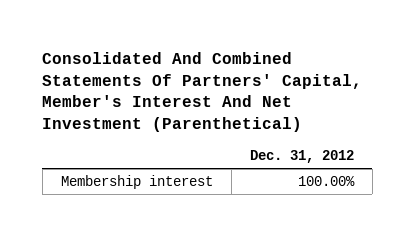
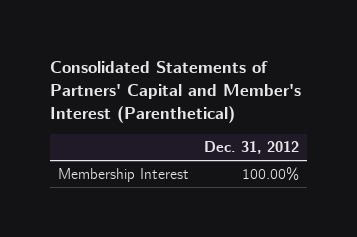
- Consolidated And Combined Statements Of Partners' Capital, Member's Interest And Net Investment (Parenthetical)
+ Consolidated Statements of Partners' Capital and Member's Interest (Parenthetical)
- Membership interest | 100.00%
+ Membership Interest | 100.00%

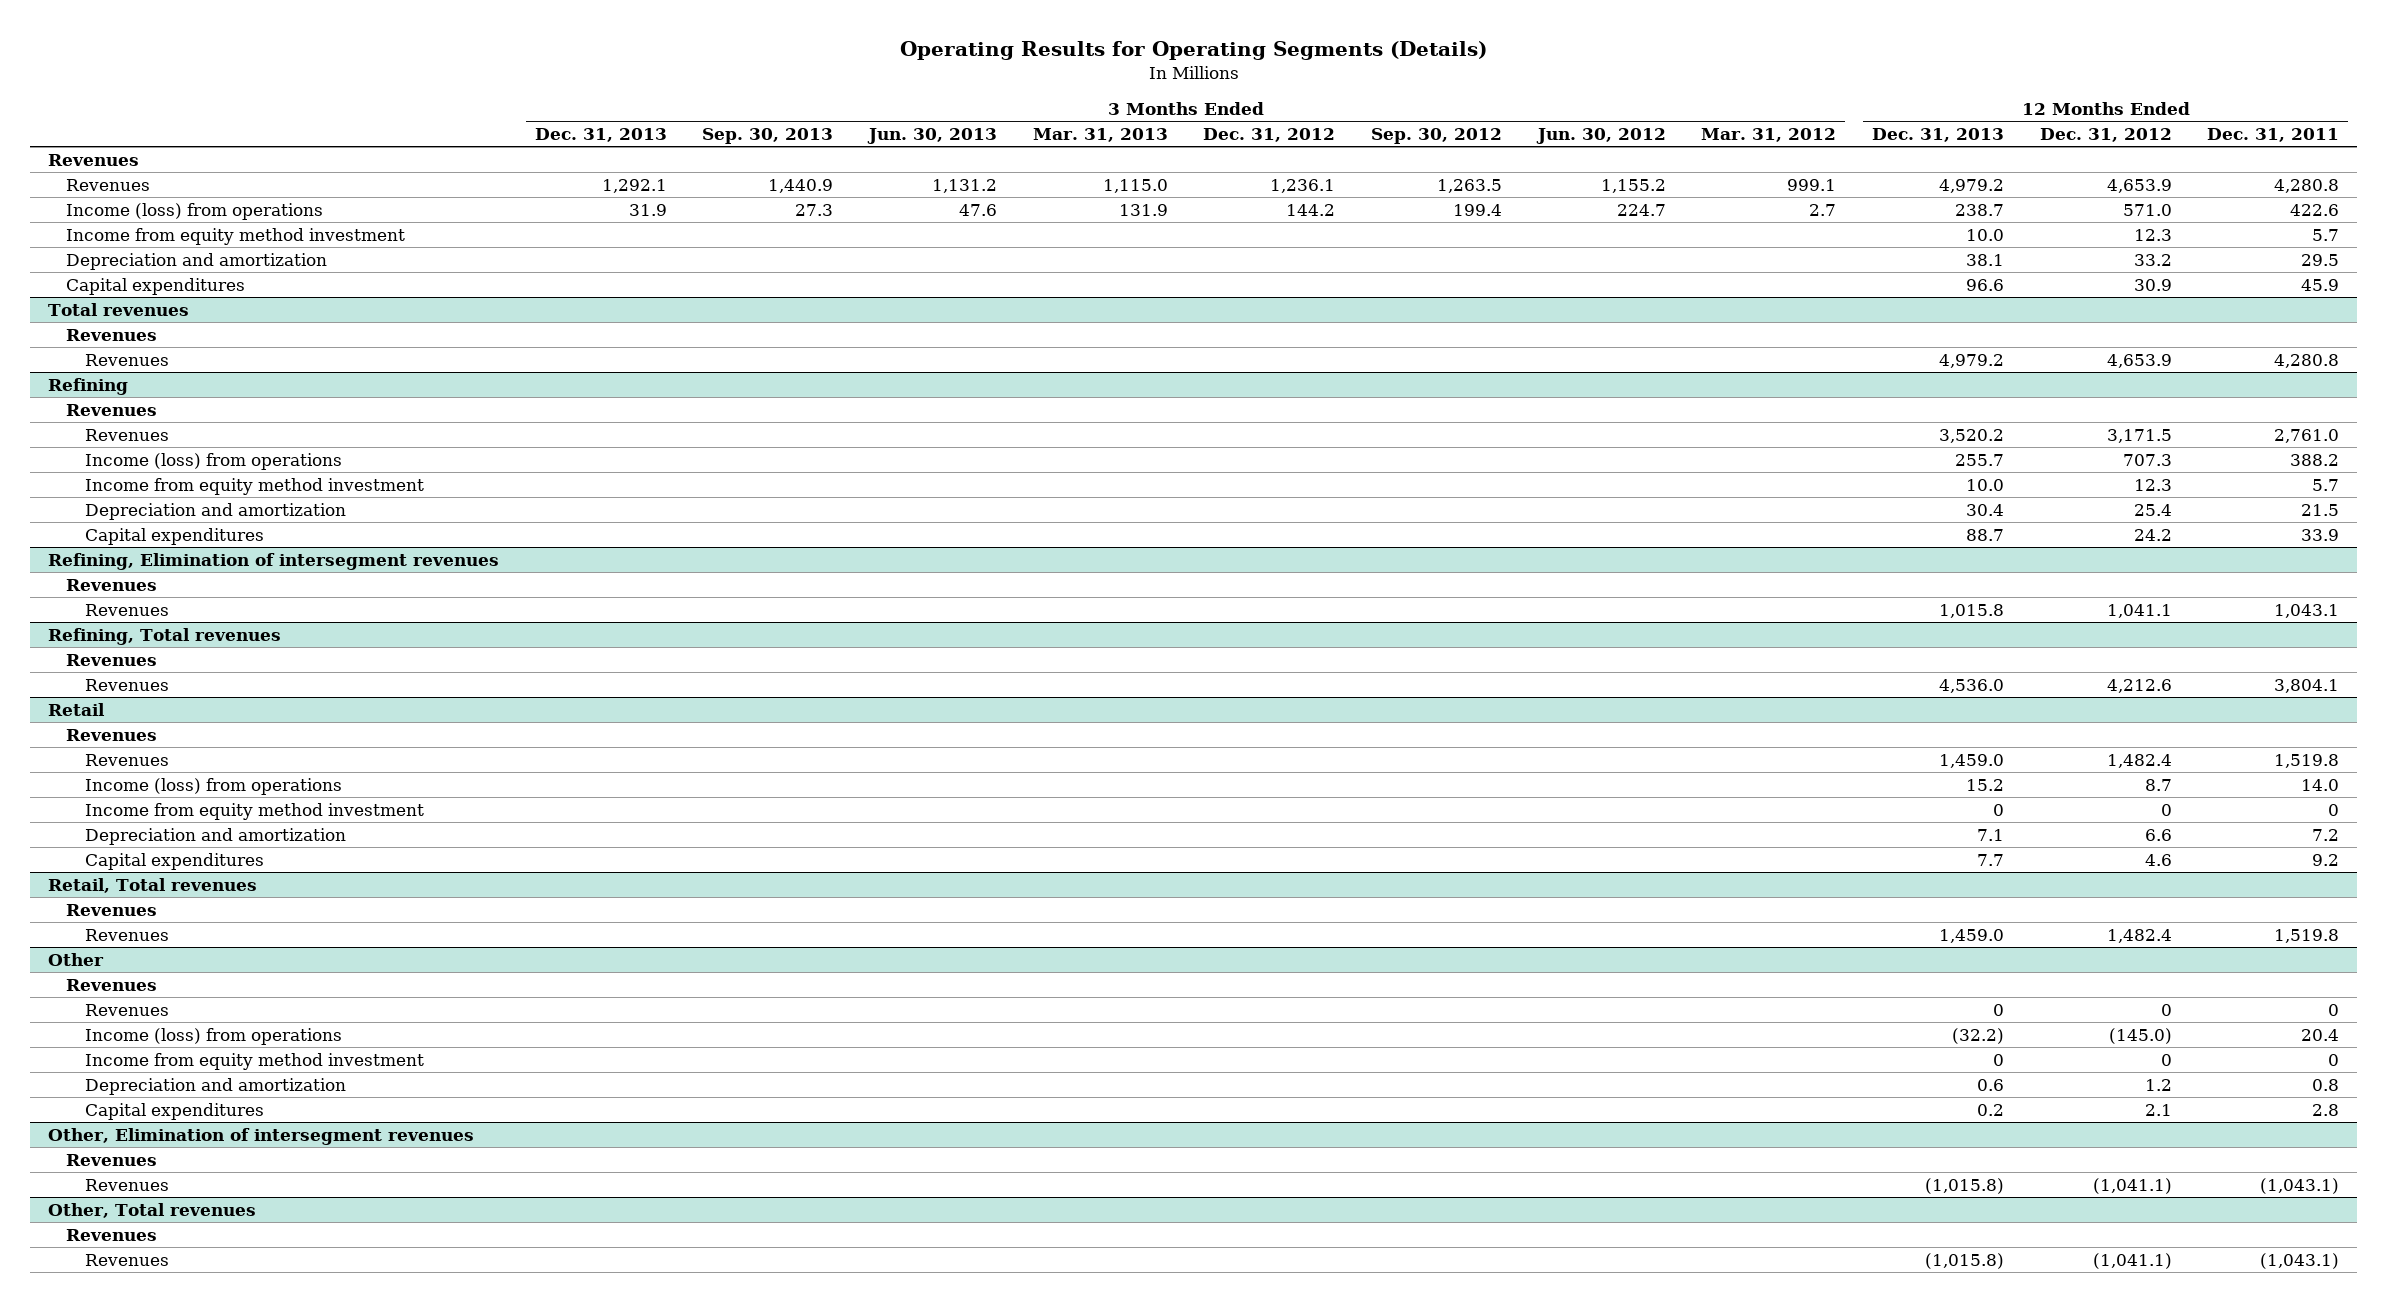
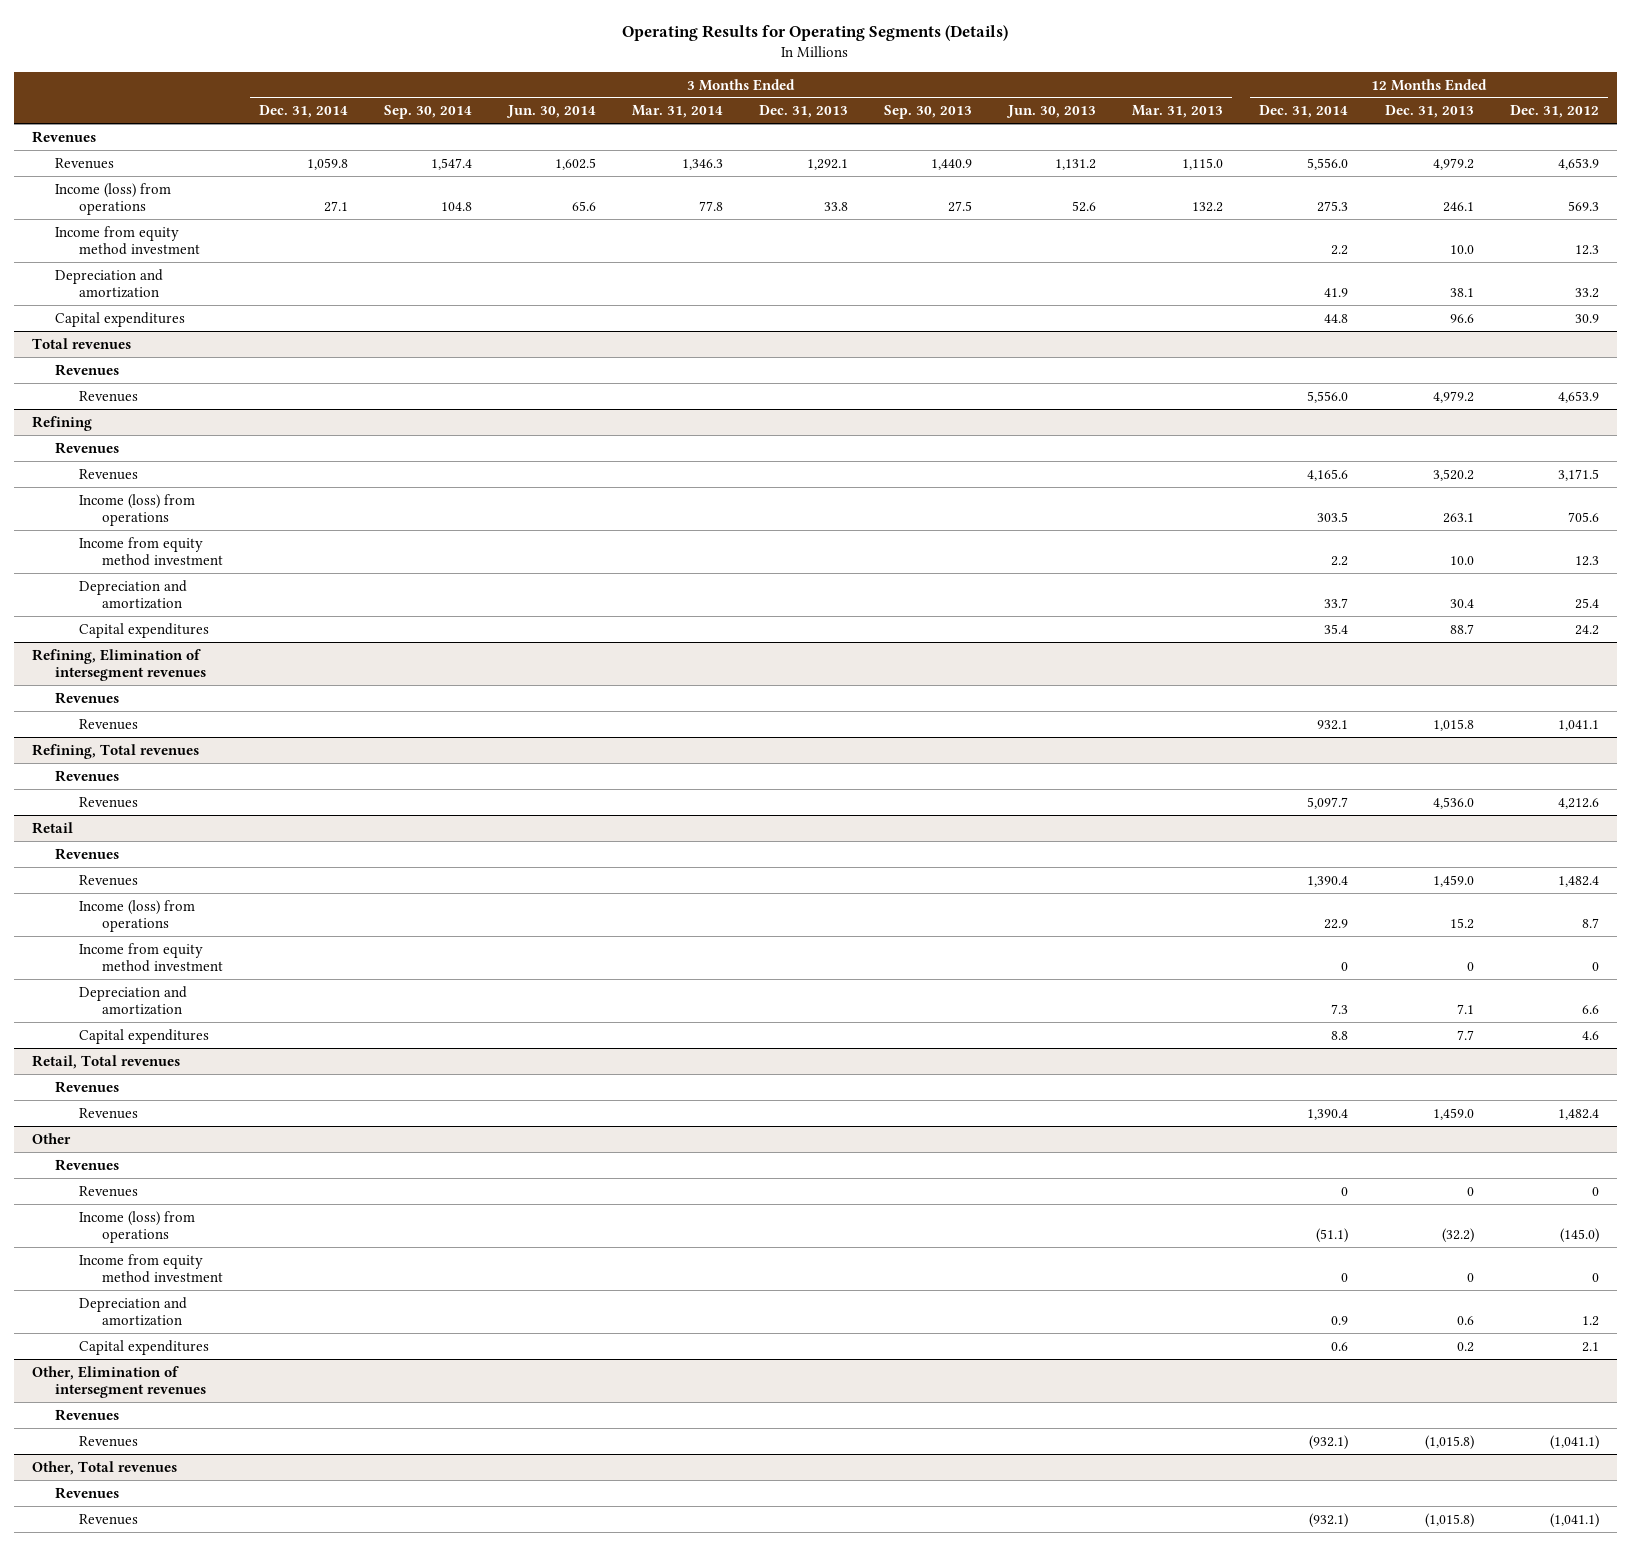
- | 3 Months Ended Dec. 31, 2013 | 3 Months Ended Sep. 30, 2013 | 3 Months Ended Jun. 30, 2013 | 3 Months Ended Mar. 31, 2013 | 3 Months Ended Dec. 31, 2012 | 3 Months Ended Sep. 30, 2012 | 3 Months Ended Jun. 30, 2012 | 3 Months Ended Mar. 31, 2012 | 12 Months Ended Dec. 31, 2013 | 12 Months Ended Dec. 31, 2012 | 12 Months Ended Dec. 31, 2011
+ | 3 Months Ended Dec. 31, 2014 | 3 Months Ended Sep. 30, 2014 | 3 Months Ended Jun. 30, 2014 | 3 Months Ended Mar. 31, 2014 | 3 Months Ended Dec. 31, 2013 | 3 Months Ended Sep. 30, 2013 | 3 Months Ended Jun. 30, 2013 | 3 Months Ended Mar. 31, 2013 | 12 Months Ended Dec. 31, 2014 | 12 Months Ended Dec. 31, 2013 | 12 Months Ended Dec. 31, 2012
- Income (loss) from operations | 31.9 | 27.3 | 47.6 | 131.9 | 144.2 | 199.4 | 224.7 | 2.7 | 238.7 | 571.0 | 422.6
+ Income (loss) from operations | 27.1 | 104.8 | 65.6 | 77.8 | 33.8 | 27.5 | 52.6 | 132.2 | 275.3 | 246.1 | 569.3
@ Refining
- Income (loss) from operations | | | | | | | | | 255.7 | 707.3 | 388.2
+ Income (loss) from operations | | | | | | | | | 303.5 | 263.1 | 705.6

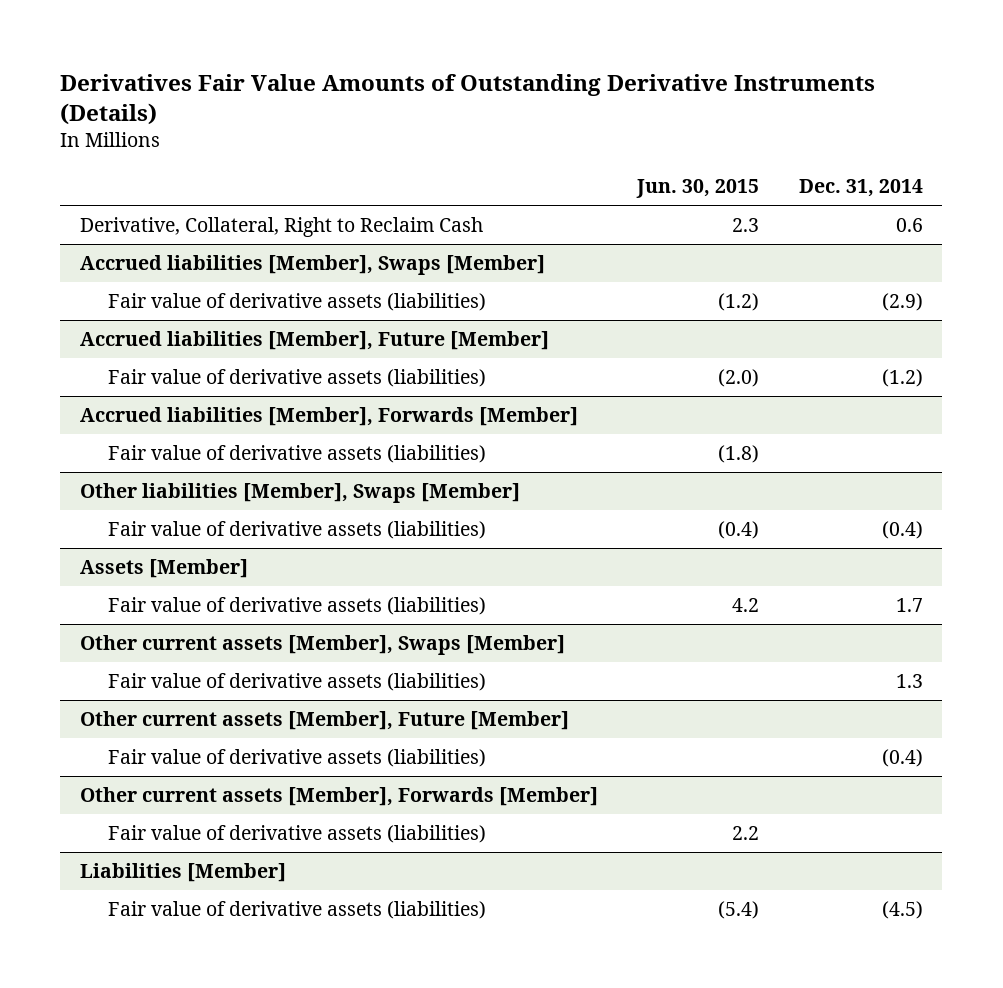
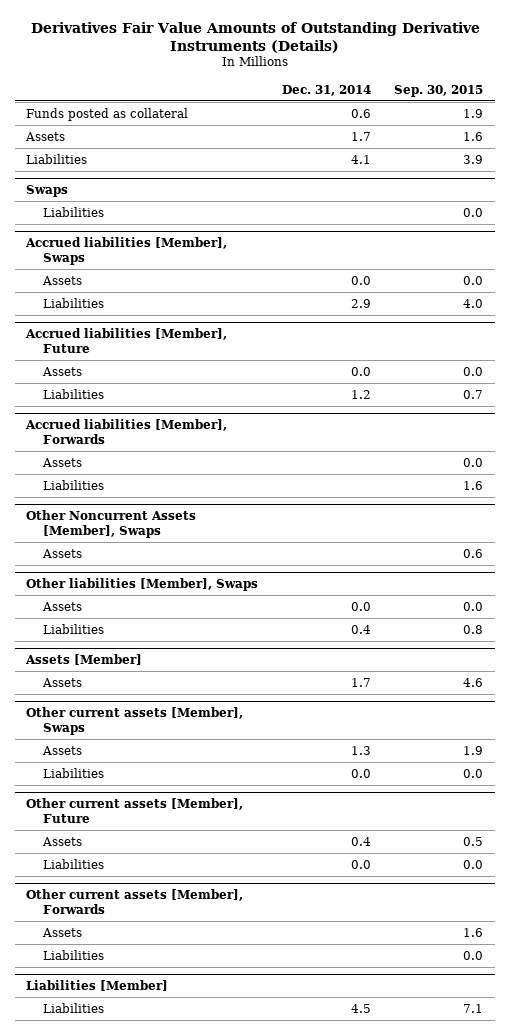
- | Jun. 30, 2015 | Dec. 31, 2014
+ | Dec. 31, 2014 | Sep. 30, 2015
- Derivative, Collateral, Right to Reclaim Cash | 2.3 | 0.6
- Accrued liabilities [Member], Swaps [Member]
- Fair value of derivative assets (liabilities) | (1.2) | (2.9)
- Accrued liabilities [Member], Future [Member]
- Fair value of derivative assets (liabilities) | (2.0) | (1.2)
- Accrued liabilities [Member], Forwards [Member]
- Fair value of derivative assets (liabilities) | (1.8) |
- Other liabilities [Member], Swaps [Member]
- Fair value of derivative assets (liabilities) | (0.4) | (0.4)
+ Funds posted as collateral | 0.6 | 1.9
+ Assets | 1.7 | 1.6
+ Liabilities | 4.1 | 3.9
+ Swaps
+ Liabilities | | 0.0
+ Accrued liabilities [Member], Swaps
+ Assets | 0.0 | 0.0
+ Liabilities | 2.9 | 4.0
+ Accrued liabilities [Member], Future
+ Assets | 0.0 | 0.0
+ Liabilities | 1.2 | 0.7
+ Accrued liabilities [Member], Forwards
+ Assets | | 0.0
+ Liabilities | | 1.6
+ Other Noncurrent Assets [Member], Swaps
+ Assets | | 0.6
+ Other liabilities [Member], Swaps
+ Assets | 0.0 | 0.0
+ Liabilities | 0.4 | 0.8
@ Assets [Member]
- Fair value of derivative assets (liabilities) | 4.2 | 1.7
- Other current assets [Member], Swaps [Member]
- Fair value of derivative assets (liabilities) | | 1.3
- Other current assets [Member], Future [Member]
- Fair value of derivative assets (liabilities) | | (0.4)
- Other current assets [Member], Forwards [Member]
- Fair value of derivative assets (liabilities) | 2.2 |
@ Assets [Member]
+ Assets | 1.7 | 4.6
+ Other current assets [Member], Swaps
+ Assets | 1.3 | 1.9
+ Liabilities | 0.0 | 0.0
+ Other current assets [Member], Future
+ Assets | 0.4 | 0.5
+ Liabilities | 0.0 | 0.0
+ Other current assets [Member], Forwards
+ Assets | | 1.6
+ Liabilities | | 0.0
@ Liabilities [Member]
- Fair value of derivative assets (liabilities) | (5.4) | (4.5)
+ Liabilities | 4.5 | 7.1

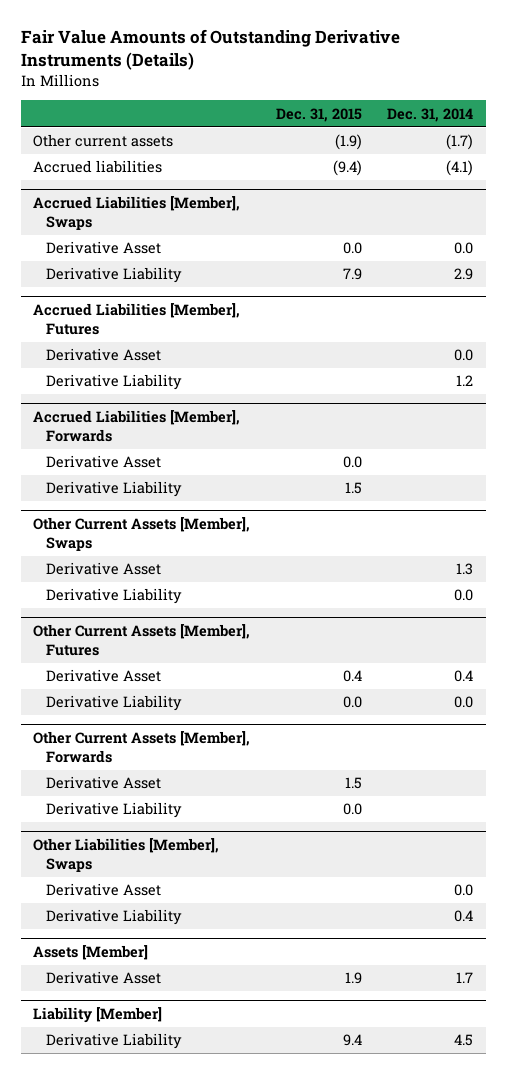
- Derivatives Fair Value Amounts of Outstanding Derivative Instruments (Details)
+ Fair Value Amounts of Outstanding Derivative Instruments (Details)
- | Dec. 31, 2014 | Sep. 30, 2015
+ | Dec. 31, 2015 | Dec. 31, 2014
- Funds posted as collateral | 0.6 | 1.9
- Assets | 1.7 | 1.6
- Liabilities | 4.1 | 3.9
- Swaps
- Liabilities | | 0.0
- Accrued liabilities [Member], Swaps
- Assets | 0.0 | 0.0
- Liabilities | 2.9 | 4.0
- Accrued liabilities [Member], Future
- Assets | 0.0 | 0.0
- Liabilities | 1.2 | 0.7
- Accrued liabilities [Member], Forwards
- Assets | | 0.0
- Liabilities | | 1.6
- Other Noncurrent Assets [Member], Swaps
- Assets | | 0.6
- Other liabilities [Member], Swaps
- Assets | 0.0 | 0.0
- Liabilities | 0.4 | 0.8
+ Other current assets | (1.9) | (1.7)
+ Accrued liabilities | (9.4) | (4.1)
+ Accrued Liabilities [Member], Swaps
+ Derivative Asset | 0.0 | 0.0
+ Derivative Liability | 7.9 | 2.9
+ Accrued Liabilities [Member], Futures
+ Derivative Asset | | 0.0
+ Derivative Liability | | 1.2
+ Accrued Liabilities [Member], Forwards
+ Derivative Asset | 0.0 |
+ Derivative Liability | 1.5 |
+ Other Current Assets [Member], Swaps
+ Derivative Asset | | 1.3
+ Derivative Liability | | 0.0
+ Other Current Assets [Member], Futures
+ Derivative Asset | 0.4 | 0.4
+ Derivative Liability | 0.0 | 0.0
+ Other Current Assets [Member], Forwards
+ Derivative Asset | 1.5 |
+ Derivative Liability | 0.0 |
+ Other Liabilities [Member], Swaps
+ Derivative Asset | | 0.0
+ Derivative Liability | | 0.4
@ Assets [Member]
- Assets | 1.7 | 4.6
- Other current assets [Member], Swaps
- Assets | 1.3 | 1.9
- Liabilities | 0.0 | 0.0
- Other current assets [Member], Future
- Assets | 0.4 | 0.5
- Liabilities | 0.0 | 0.0
- Other current assets [Member], Forwards
- Assets | | 1.6
- Liabilities | | 0.0
- Liabilities [Member]
- Liabilities | 4.5 | 7.1
@ Assets [Member]
+ Derivative Asset | 1.9 | 1.7
+ Liability [Member]
+ Derivative Liability | 9.4 | 4.5

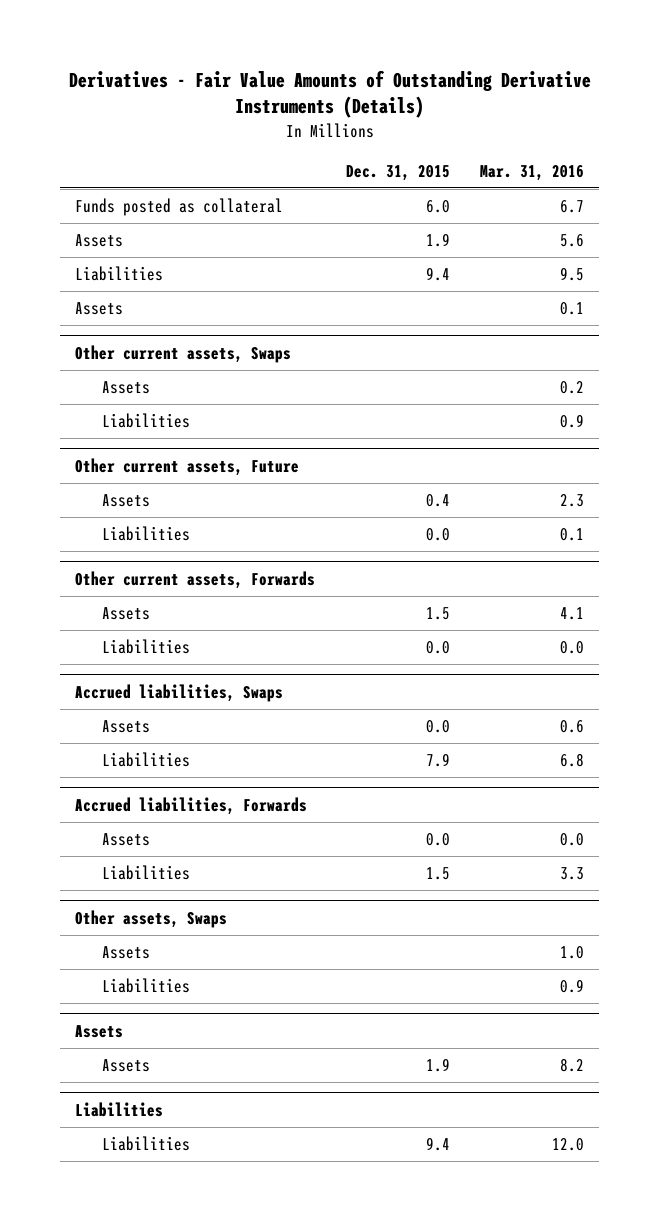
- Fair Value Amounts of Outstanding Derivative Instruments (Details)
+ Derivatives - Fair Value Amounts of Outstanding Derivative Instruments (Details)
- | Dec. 31, 2015 | Dec. 31, 2014
+ | Dec. 31, 2015 | Mar. 31, 2016
- Other current assets | (1.9) | (1.7)
- Accrued liabilities | (9.4) | (4.1)
- Accrued Liabilities [Member], Swaps
- Derivative Asset | 0.0 | 0.0
- Derivative Liability | 7.9 | 2.9
- Accrued Liabilities [Member], Futures
- Derivative Asset | | 0.0
- Derivative Liability | | 1.2
- Accrued Liabilities [Member], Forwards
- Derivative Asset | 0.0 |
- Derivative Liability | 1.5 |
- Other Current Assets [Member], Swaps
- Derivative Asset | | 1.3
- Derivative Liability | | 0.0
- Other Current Assets [Member], Futures
- Derivative Asset | 0.4 | 0.4
- Derivative Liability | 0.0 | 0.0
- Other Current Assets [Member], Forwards
- Derivative Asset | 1.5 |
- Derivative Liability | 0.0 |
- Other Liabilities [Member], Swaps
- Derivative Asset | | 0.0
- Derivative Liability | | 0.4
- Assets [Member]
- Derivative Asset | 1.9 | 1.7
- Liability [Member]
- Derivative Liability | 9.4 | 4.5
+ Funds posted as collateral | 6.0 | 6.7
+ Assets | 1.9 | 5.6
+ Liabilities | 9.4 | 9.5
+ Assets | | 0.1
+ Other current assets, Swaps
+ Assets | | 0.2
+ Liabilities | | 0.9
+ Other current assets, Future
+ Assets | 0.4 | 2.3
+ Liabilities | 0.0 | 0.1
+ Other current assets, Forwards
+ Assets | 1.5 | 4.1
+ Liabilities | 0.0 | 0.0
+ Accrued liabilities, Swaps
+ Assets | 0.0 | 0.6
+ Liabilities | 7.9 | 6.8
+ Accrued liabilities, Forwards
+ Assets | 0.0 | 0.0
+ Liabilities | 1.5 | 3.3
+ Other assets, Swaps
+ Assets | | 1.0
+ Liabilities | | 0.9
+ Assets
+ Assets | 1.9 | 8.2
+ Liabilities
+ Liabilities | 9.4 | 12.0

